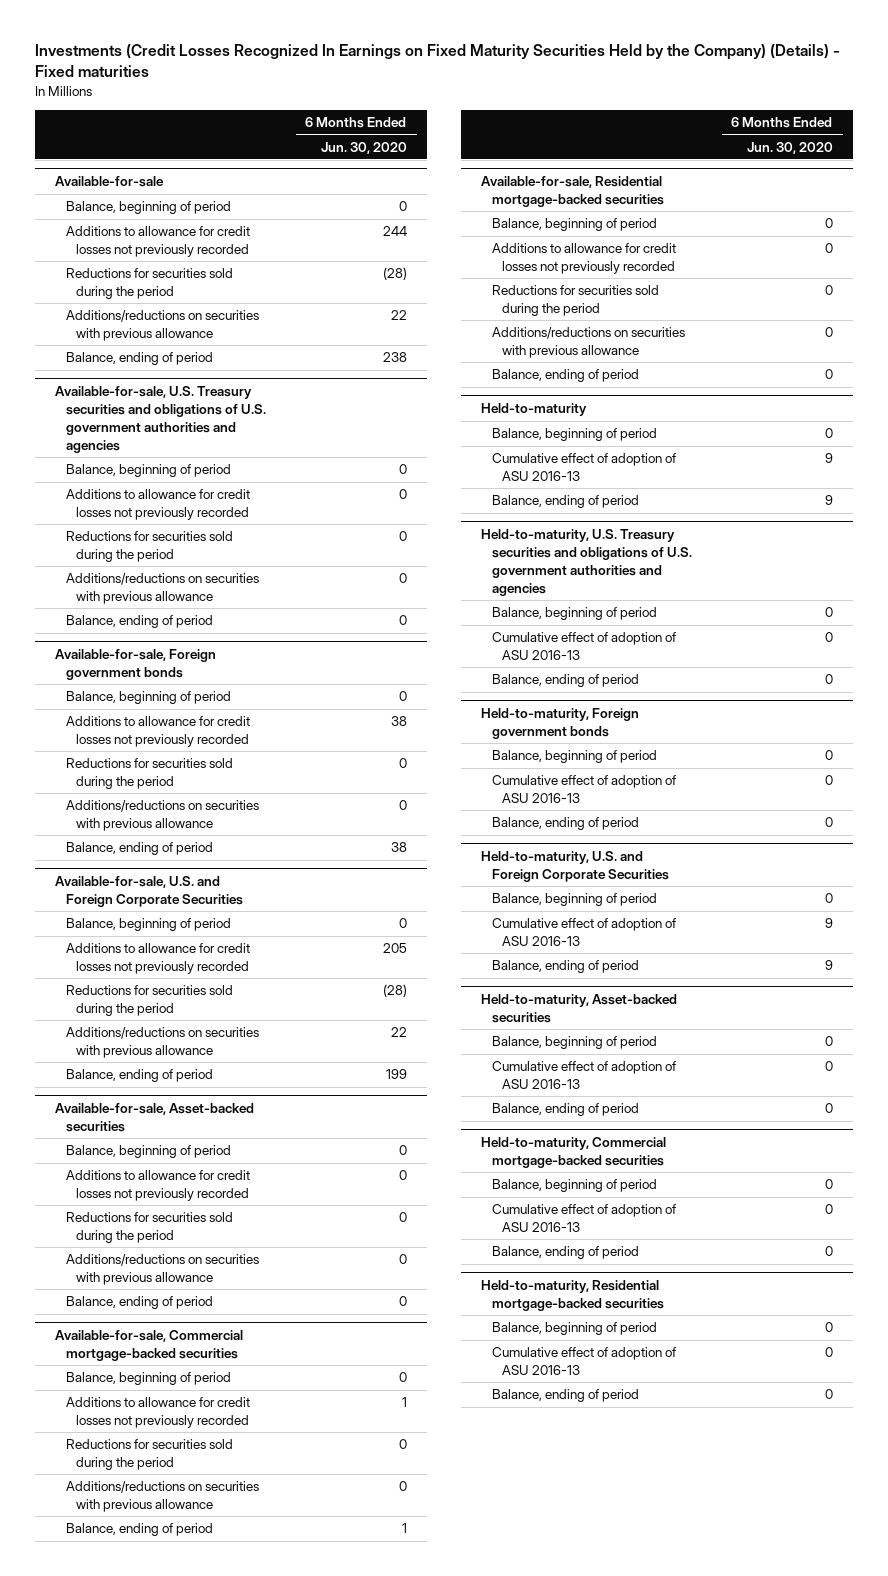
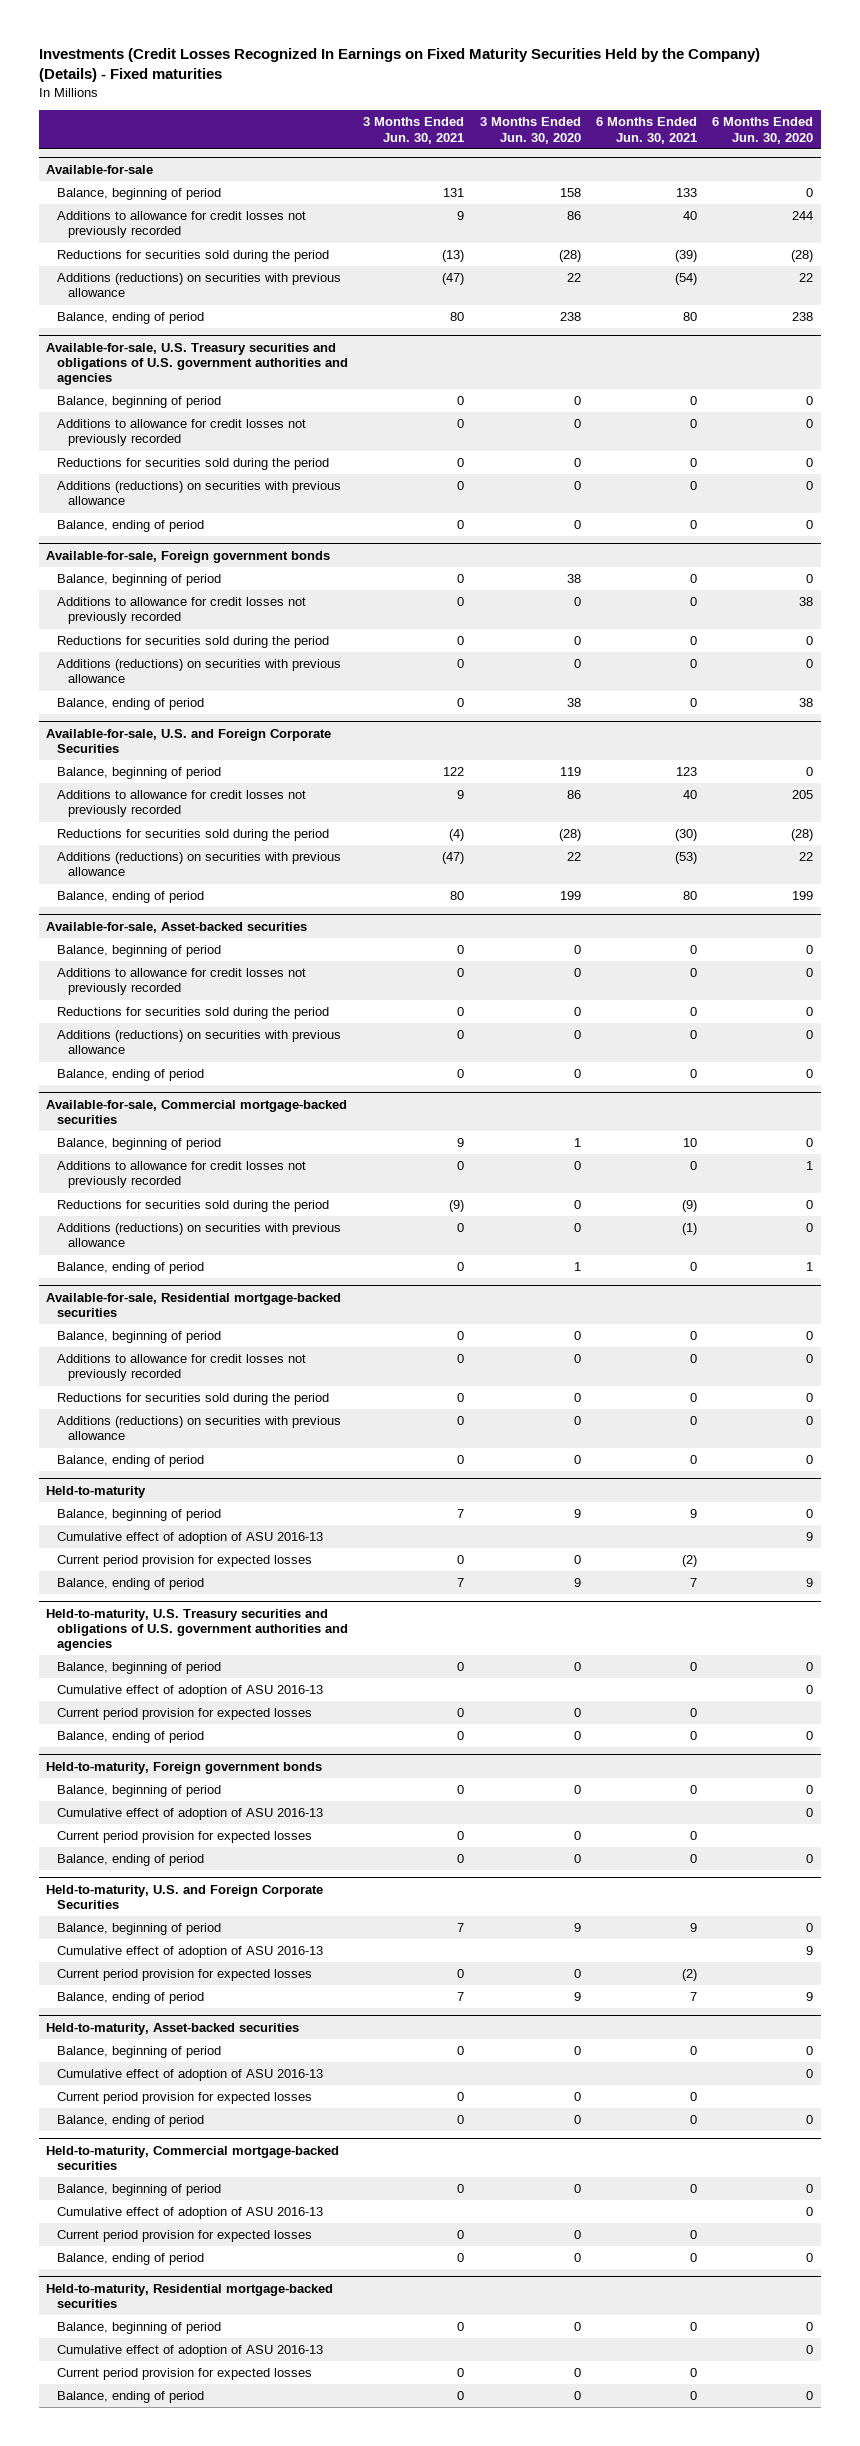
- | 6 Months Ended Jun. 30, 2020
+ | 3 Months Ended Jun. 30, 2021 | 3 Months Ended Jun. 30, 2020 | 6 Months Ended Jun. 30, 2021 | 6 Months Ended Jun. 30, 2020
@ Available-for-sale
- Additions/reductions on securities with previous allowance | 22
+ Additions (reductions) on securities with previous allowance | (47) | 22 | (54) | 22
@ Available-for-sale, U.S. Treasury securities and obligations of U.S. government authorities and agencies
- Additions/reductions on securities with previous allowance | 0
+ Additions (reductions) on securities with previous allowance | 0 | 0 | 0 | 0
@ Available-for-sale, Foreign government bonds
- Additions/reductions on securities with previous allowance | 0
+ Additions (reductions) on securities with previous allowance | 0 | 0 | 0 | 0
@ Available-for-sale, U.S. and Foreign Corporate Securities
- Additions/reductions on securities with previous allowance | 22
+ Additions (reductions) on securities with previous allowance | (47) | 22 | (53) | 22
@ Available-for-sale, Asset-backed securities
- Additions/reductions on securities with previous allowance | 0
+ Additions (reductions) on securities with previous allowance | 0 | 0 | 0 | 0
@ Available-for-sale, Commercial mortgage-backed securities
- Additions/reductions on securities with previous allowance | 0
+ Additions (reductions) on securities with previous allowance | 0 | 0 | (1) | 0
@ Available-for-sale, Residential mortgage-backed securities
- Additions/reductions on securities with previous allowance | 0
+ Additions (reductions) on securities with previous allowance | 0 | 0 | 0 | 0
@ Held-to-maturity
+ Current period provision for expected losses | 0 | 0 | (2) |
@ Held-to-maturity, U.S. Treasury securities and obligations of U.S. government authorities and agencies
+ Current period provision for expected losses | 0 | 0 | 0 |
@ Held-to-maturity, Foreign government bonds
+ Current period provision for expected losses | 0 | 0 | 0 |
@ Held-to-maturity, U.S. and Foreign Corporate Securities
+ Current period provision for expected losses | 0 | 0 | (2) |
@ Held-to-maturity, Asset-backed securities
+ Current period provision for expected losses | 0 | 0 | 0 |
@ Held-to-maturity, Commercial mortgage-backed securities
+ Current period provision for expected losses | 0 | 0 | 0 |
@ Held-to-maturity, Residential mortgage-backed securities
+ Current period provision for expected losses | 0 | 0 | 0 |

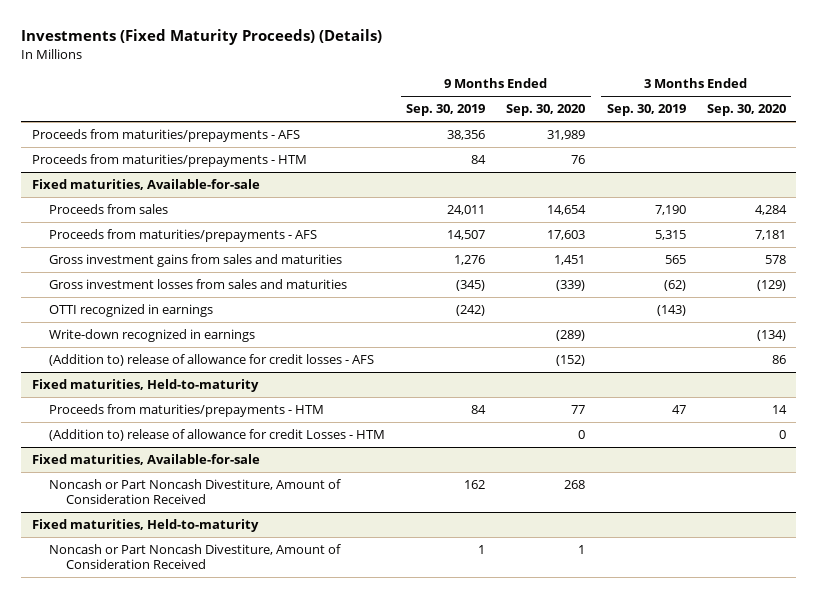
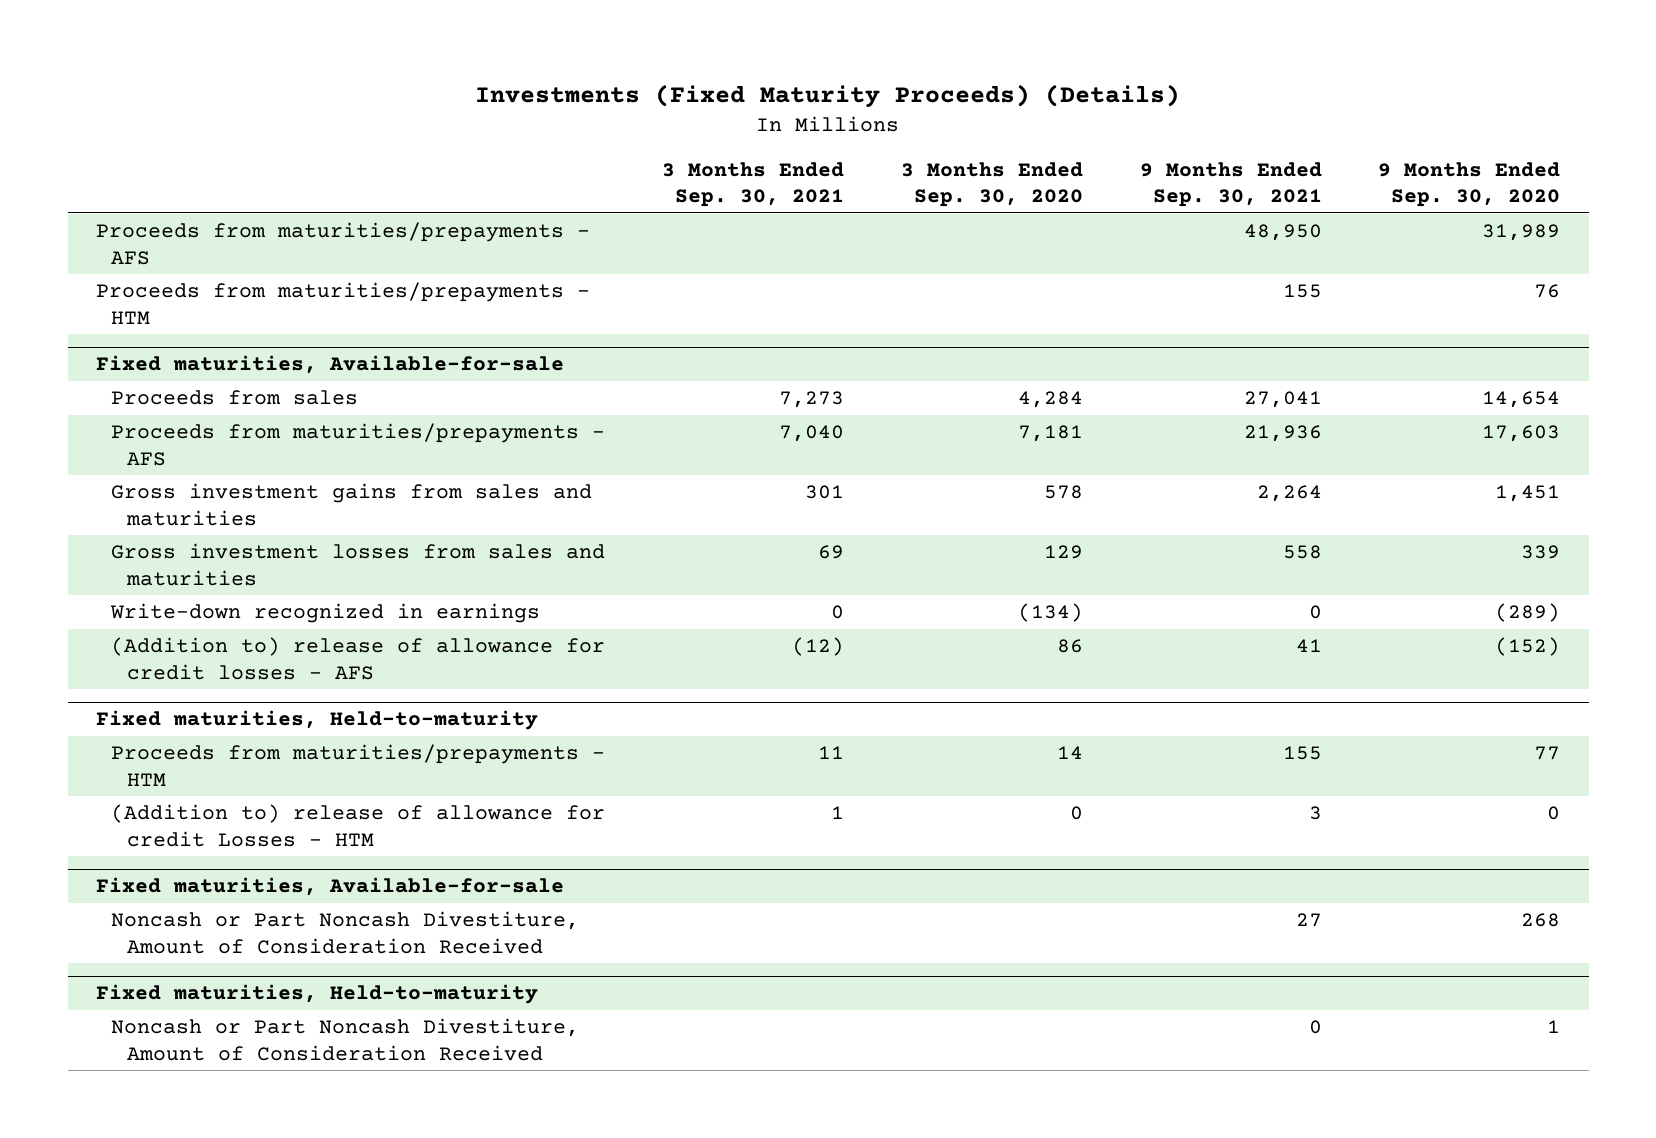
- | 9 Months Ended Sep. 30, 2019 | 9 Months Ended Sep. 30, 2020 | 3 Months Ended Sep. 30, 2019 | 3 Months Ended Sep. 30, 2020
+ | 3 Months Ended Sep. 30, 2021 | 3 Months Ended Sep. 30, 2020 | 9 Months Ended Sep. 30, 2021 | 9 Months Ended Sep. 30, 2020
@ Fixed maturities, Available-for-sale
- Gross investment losses from sales and maturities | (345) | (339) | (62) | (129)
- OTTI recognized in earnings | (242) | | (143) |
+ Gross investment losses from sales and maturities | 69 | 129 | 558 | 339

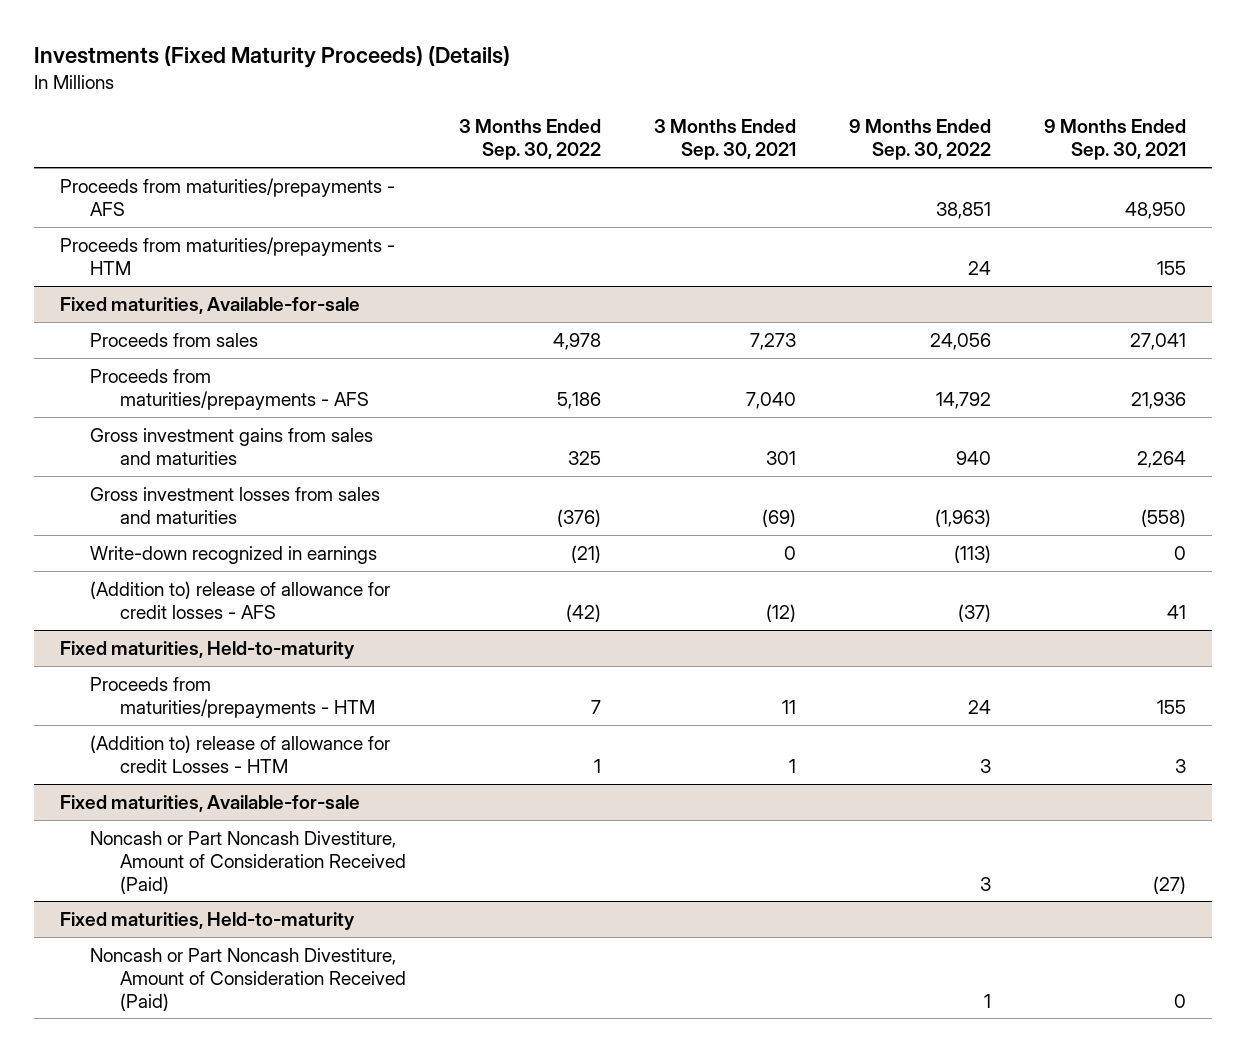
- | 3 Months Ended Sep. 30, 2021 | 3 Months Ended Sep. 30, 2020 | 9 Months Ended Sep. 30, 2021 | 9 Months Ended Sep. 30, 2020
+ | 3 Months Ended Sep. 30, 2022 | 3 Months Ended Sep. 30, 2021 | 9 Months Ended Sep. 30, 2022 | 9 Months Ended Sep. 30, 2021
@ Fixed maturities, Available-for-sale
- Gross investment losses from sales and maturities | 69 | 129 | 558 | 339
+ Gross investment losses from sales and maturities | (376) | (69) | (1,963) | (558)
- Noncash or Part Noncash Divestiture, Amount of Consideration Received | | | 27 | 268
+ Noncash or Part Noncash Divestiture, Amount of Consideration Received (Paid) | | | 3 | (27)
@ Fixed maturities, Held-to-maturity
- Noncash or Part Noncash Divestiture, Amount of Consideration Received | | | 0 | 1
+ Noncash or Part Noncash Divestiture, Amount of Consideration Received (Paid) | | | 1 | 0

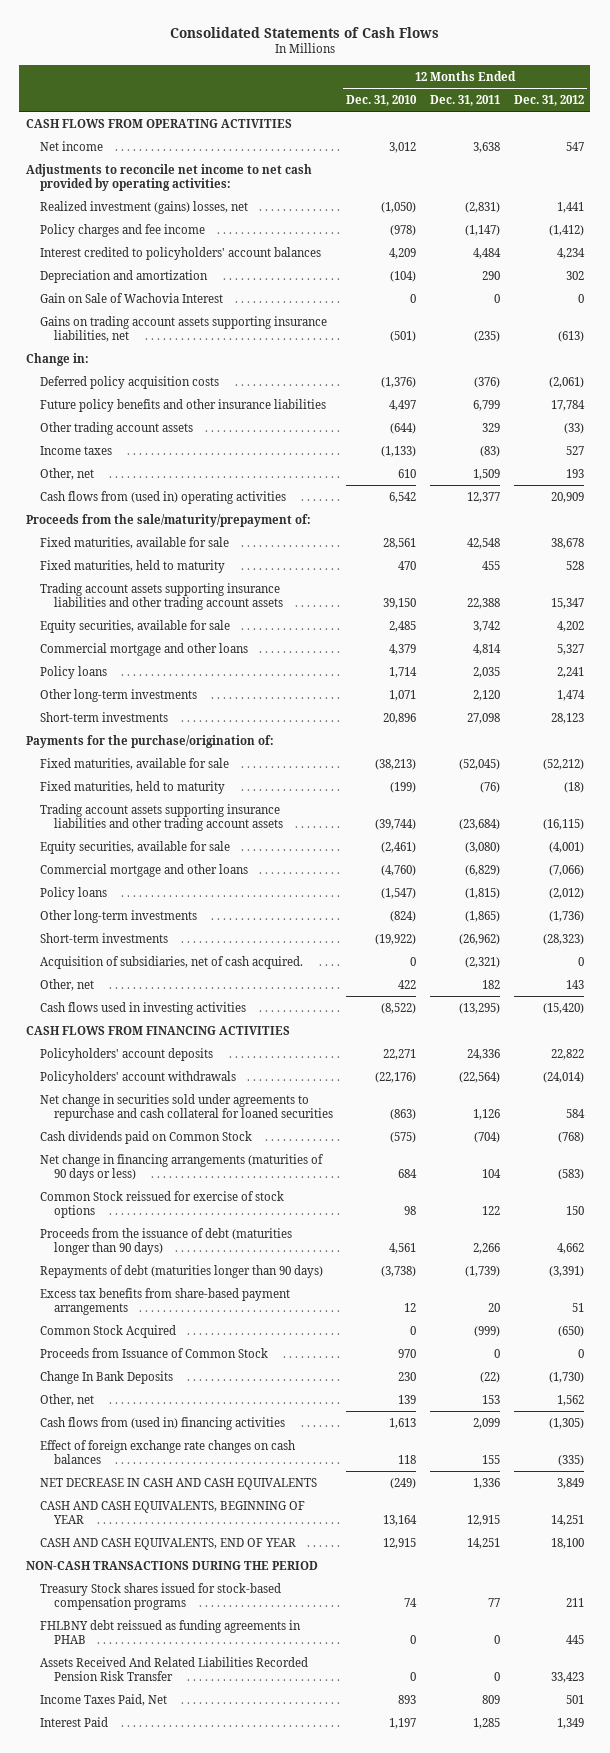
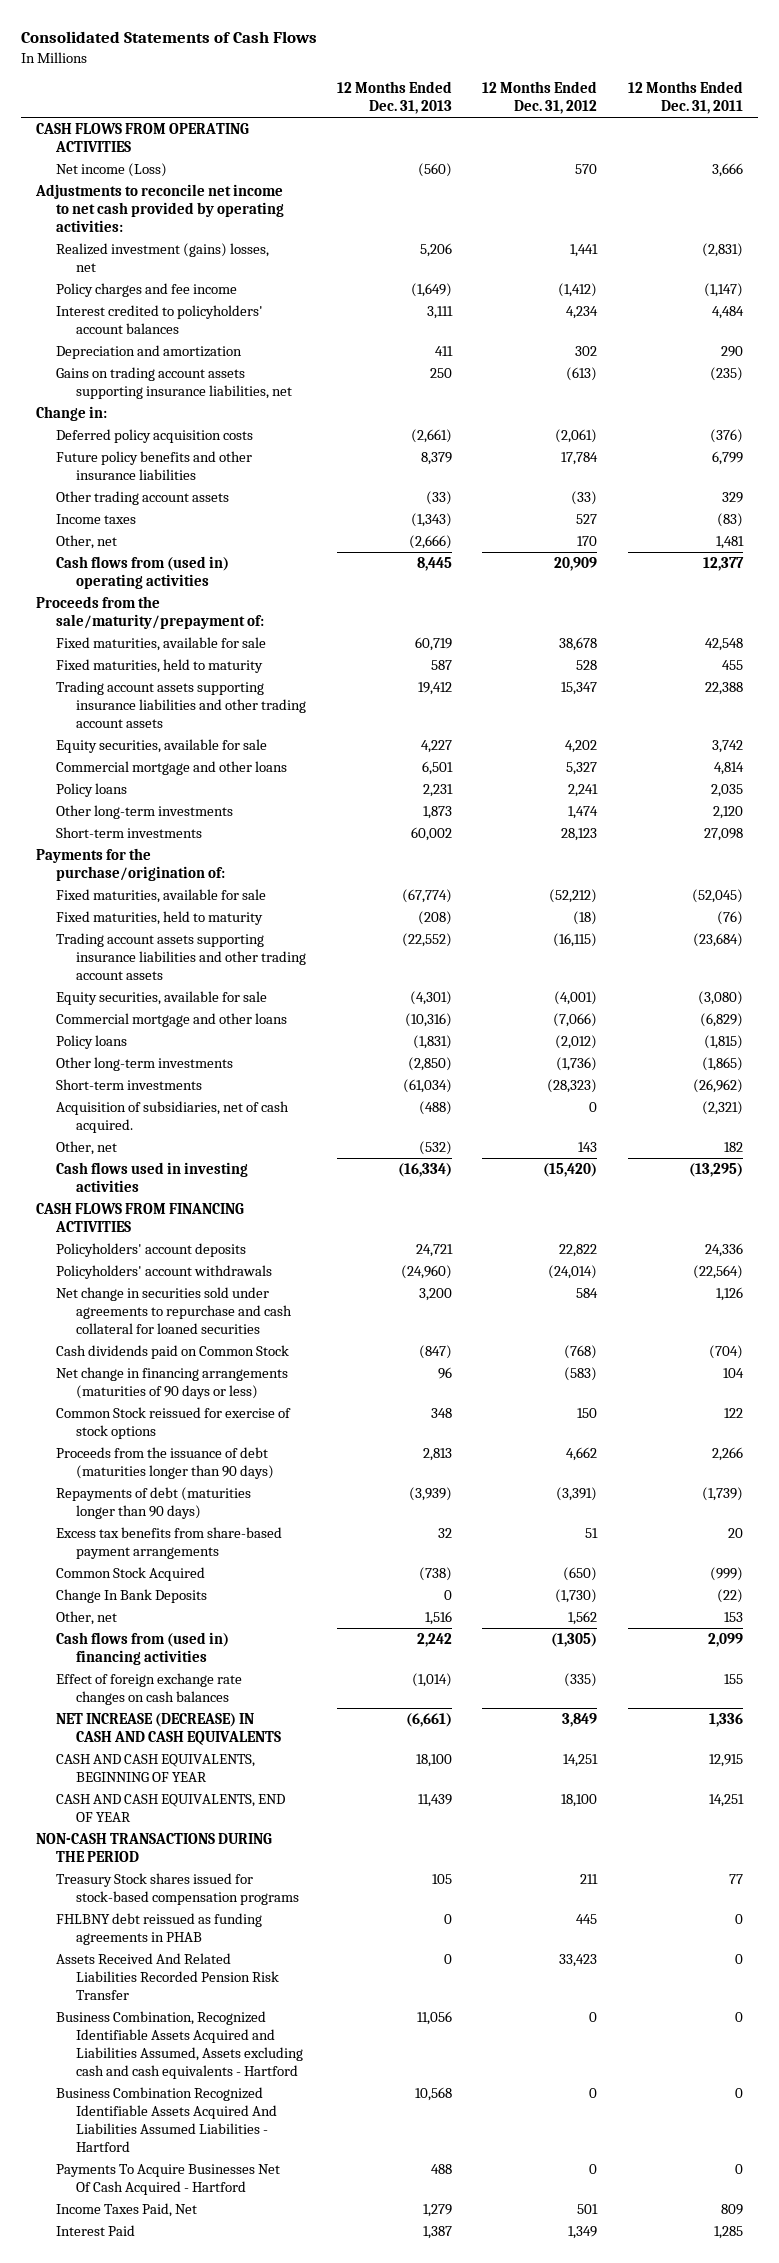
- | 12 Months Ended Dec. 31, 2010 | 12 Months Ended Dec. 31, 2011 | 12 Months Ended Dec. 31, 2012
+ | 12 Months Ended Dec. 31, 2013 | 12 Months Ended Dec. 31, 2012 | 12 Months Ended Dec. 31, 2011
- Net income | 3,012 | 3,638 | 547
+ Net income (Loss) | (560) | 570 | 3,666
- Gain on Sale of Wachovia Interest | 0 | 0 | 0
- Other, net | 610 | 1,509 | 193
+ Other, net | (2,666) | 170 | 1,481
- Proceeds from Issuance of Common Stock | 970 | 0 | 0
- NET DECREASE IN CASH AND CASH EQUIVALENTS | (249) | 1,336 | 3,849
+ NET INCREASE (DECREASE) IN CASH AND CASH EQUIVALENTS | (6,661) | 3,849 | 1,336
+ Business Combination, Recognized Identifiable Assets Acquired and Liabilities Assumed, Assets excluding cash and cash equivalents - Hartford | 11,056 | 0 | 0
+ Business Combination Recognized Identifiable Assets Acquired And Liabilities Assumed Liabilities - Hartford | 10,568 | 0 | 0
+ Payments To Acquire Businesses Net Of Cash Acquired - Hartford | 488 | 0 | 0

